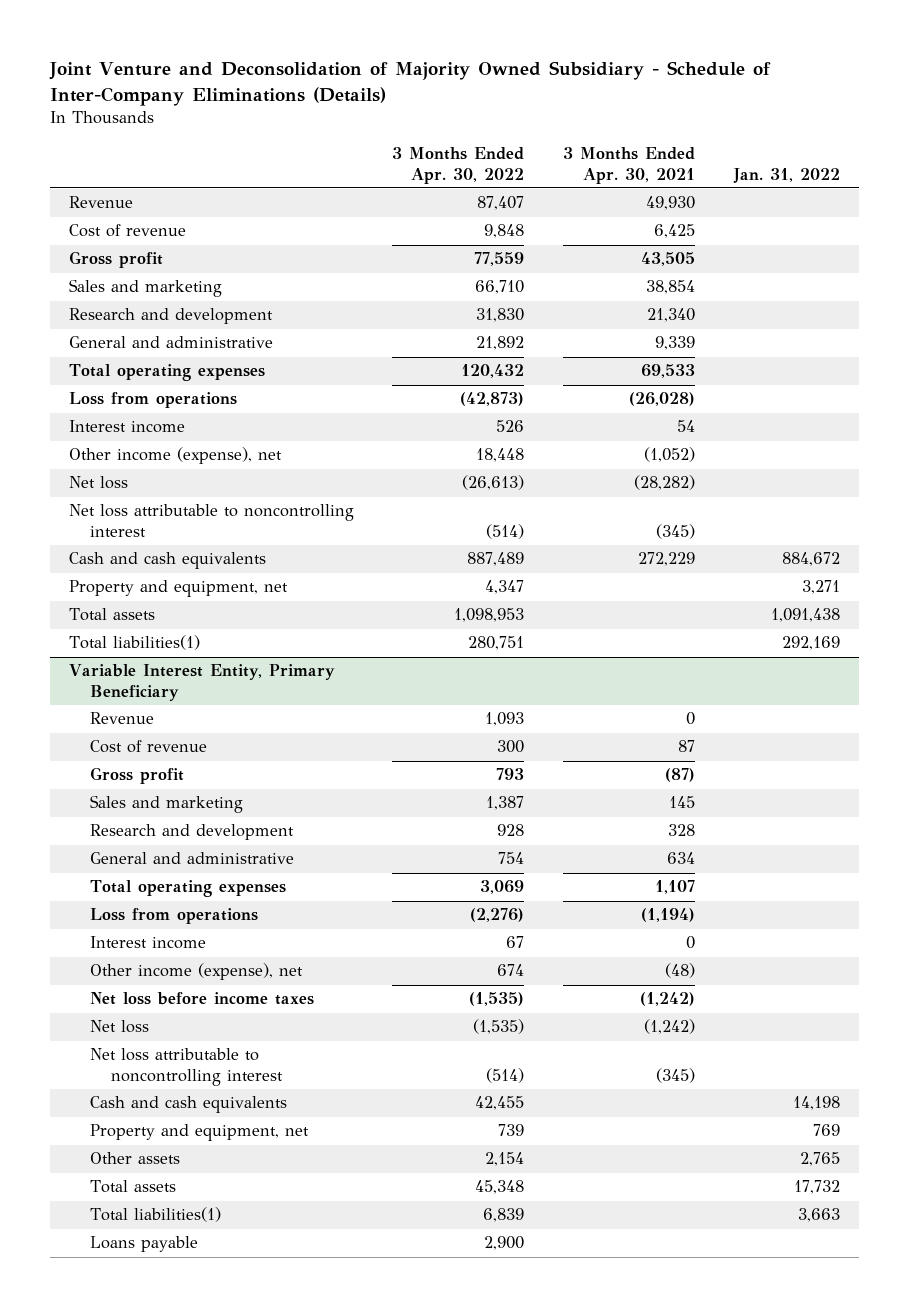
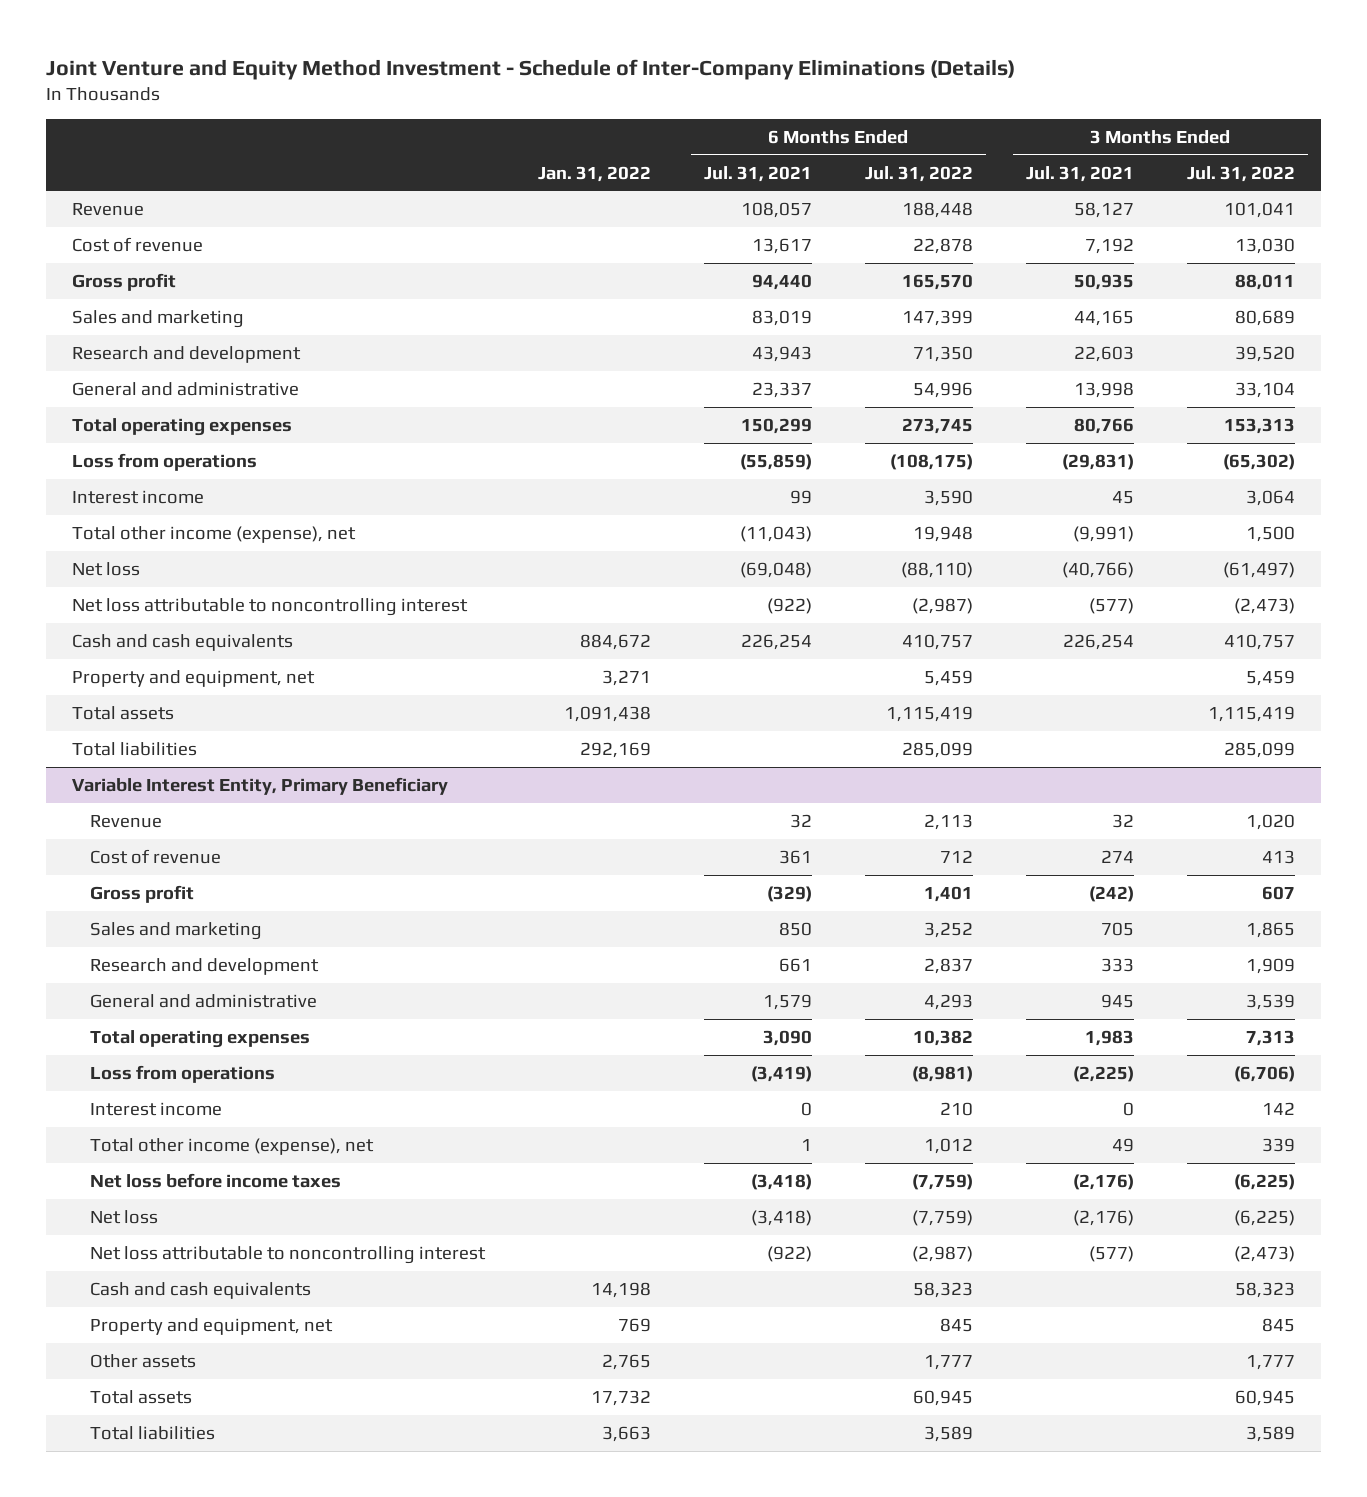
- Joint Venture and Deconsolidation of Majority Owned Subsidiary - Schedule of Inter-Company Eliminations (Details)
+ Joint Venture and Equity Method Investment - Schedule of Inter-Company Eliminations (Details)
- | 3 Months Ended Apr. 30, 2022 | 3 Months Ended Apr. 30, 2021 | Jan. 31, 2022
+ | Jan. 31, 2022 | 6 Months Ended Jul. 31, 2021 | 6 Months Ended Jul. 31, 2022 | 3 Months Ended Jul. 31, 2021 | 3 Months Ended Jul. 31, 2022
- Other income (expense), net | 18,448 | (1,052) |
+ Total other income (expense), net | | (11,043) | 19,948 | (9,991) | 1,500
- Total liabilities(1) | 280,751 | | 292,169
+ Total liabilities | 292,169 | | 285,099 | | 285,099
@ Variable Interest Entity, Primary Beneficiary
- Other income (expense), net | 674 | (48) |
+ Total other income (expense), net | | 1 | 1,012 | 49 | 339
- Total liabilities(1) | 6,839 | | 3,663
- Loans payable | 2,900 | |
+ Total liabilities | 3,663 | | 3,589 | | 3,589

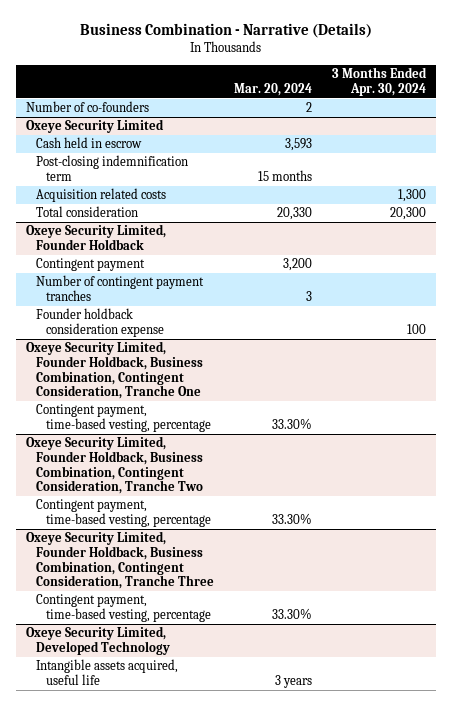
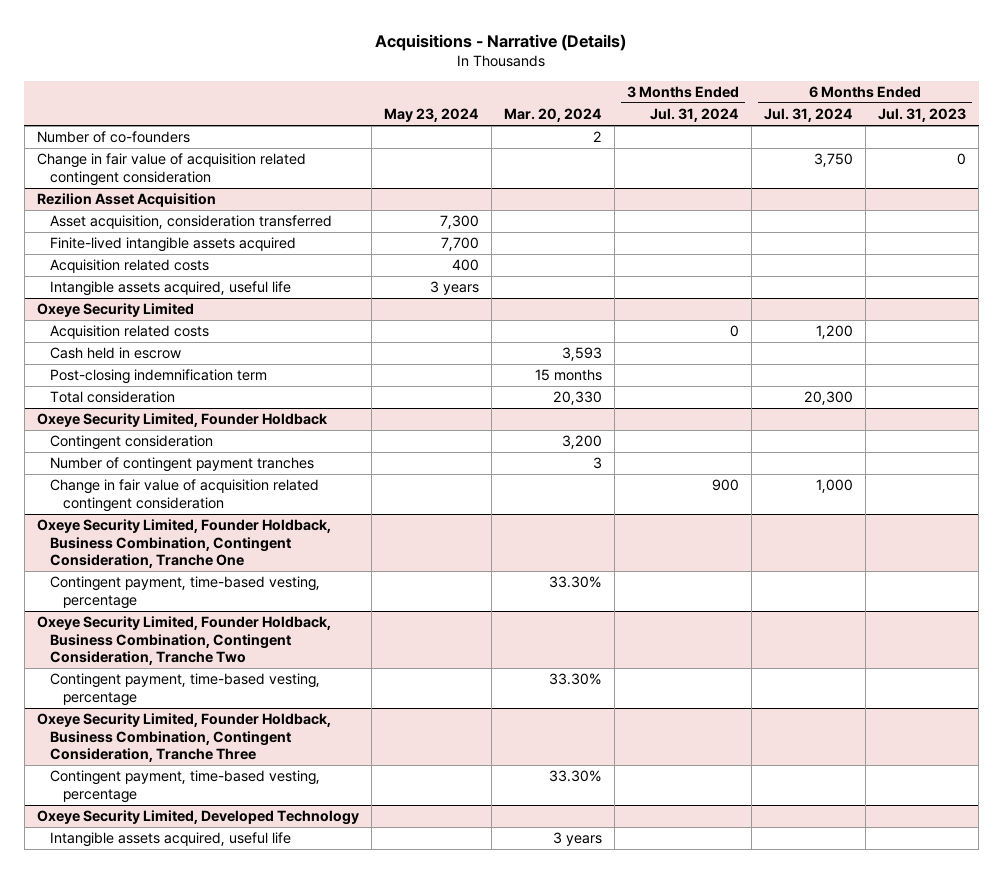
- Business Combination - Narrative (Details)
+ Acquisitions - Narrative (Details)
- | Mar. 20, 2024 | 3 Months Ended Apr. 30, 2024
+ | May 23, 2024 | Mar. 20, 2024 | 3 Months Ended Jul. 31, 2024 | 6 Months Ended Jul. 31, 2024 | 6 Months Ended Jul. 31, 2023
+ Change in fair value of acquisition related contingent consideration | | | | 3,750 | 0
+ Rezilion Asset Acquisition
+ Asset acquisition, consideration transferred | 7,300 | | | |
+ Finite-lived intangible assets acquired | 7,700 | | | |
+ Acquisition related costs | 400 | | | |
+ Intangible assets acquired, useful life | 3 years | | | |
@ Oxeye Security Limited
moved up: Acquisition related costs | | | 0 | 1,200 |
@ Oxeye Security Limited, Founder Holdback
- Contingent payment | 3,200 |
+ Contingent consideration | | 3,200 | | |
- Founder holdback consideration expense | | 100
+ Change in fair value of acquisition related contingent consideration | | | 900 | 1,000 |

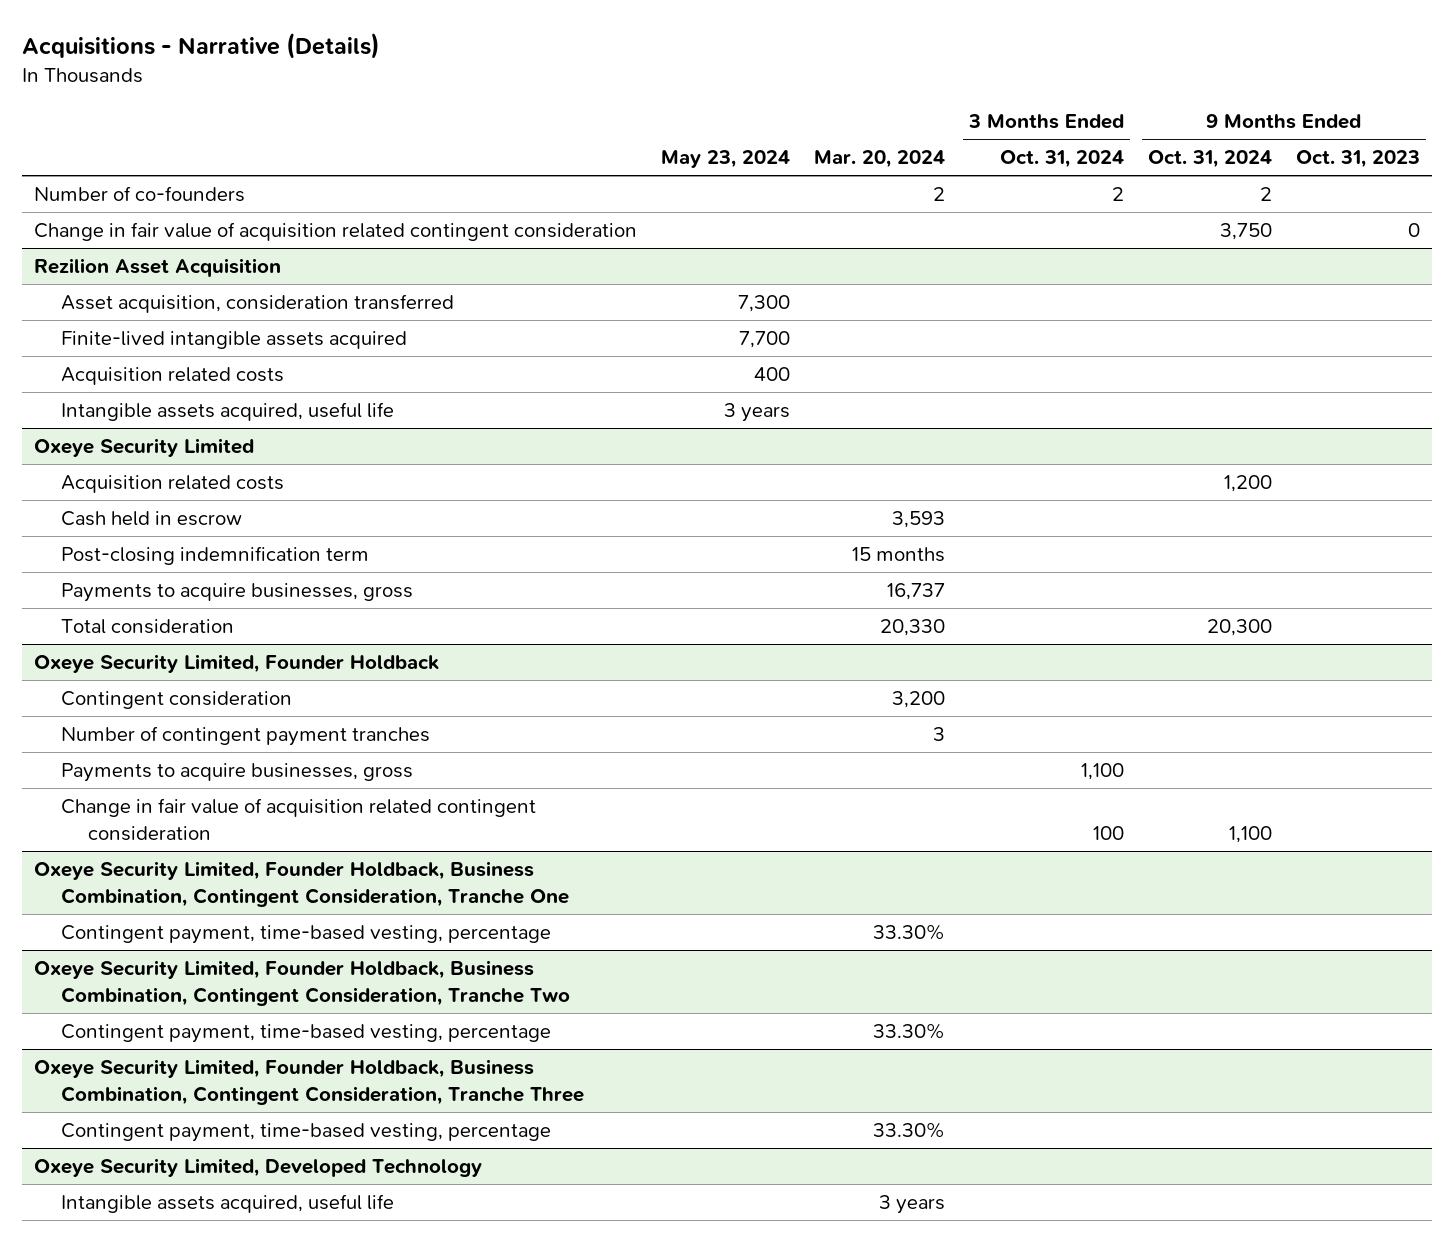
- | May 23, 2024 | Mar. 20, 2024 | 3 Months Ended Jul. 31, 2024 | 6 Months Ended Jul. 31, 2024 | 6 Months Ended Jul. 31, 2023
+ | May 23, 2024 | Mar. 20, 2024 | 3 Months Ended Oct. 31, 2024 | 9 Months Ended Oct. 31, 2024 | 9 Months Ended Oct. 31, 2023
@ Oxeye Security Limited
+ Payments to acquire businesses, gross | | 16,737 | | |
@ Oxeye Security Limited, Founder Holdback
+ Payments to acquire businesses, gross | | | 1,100 | |

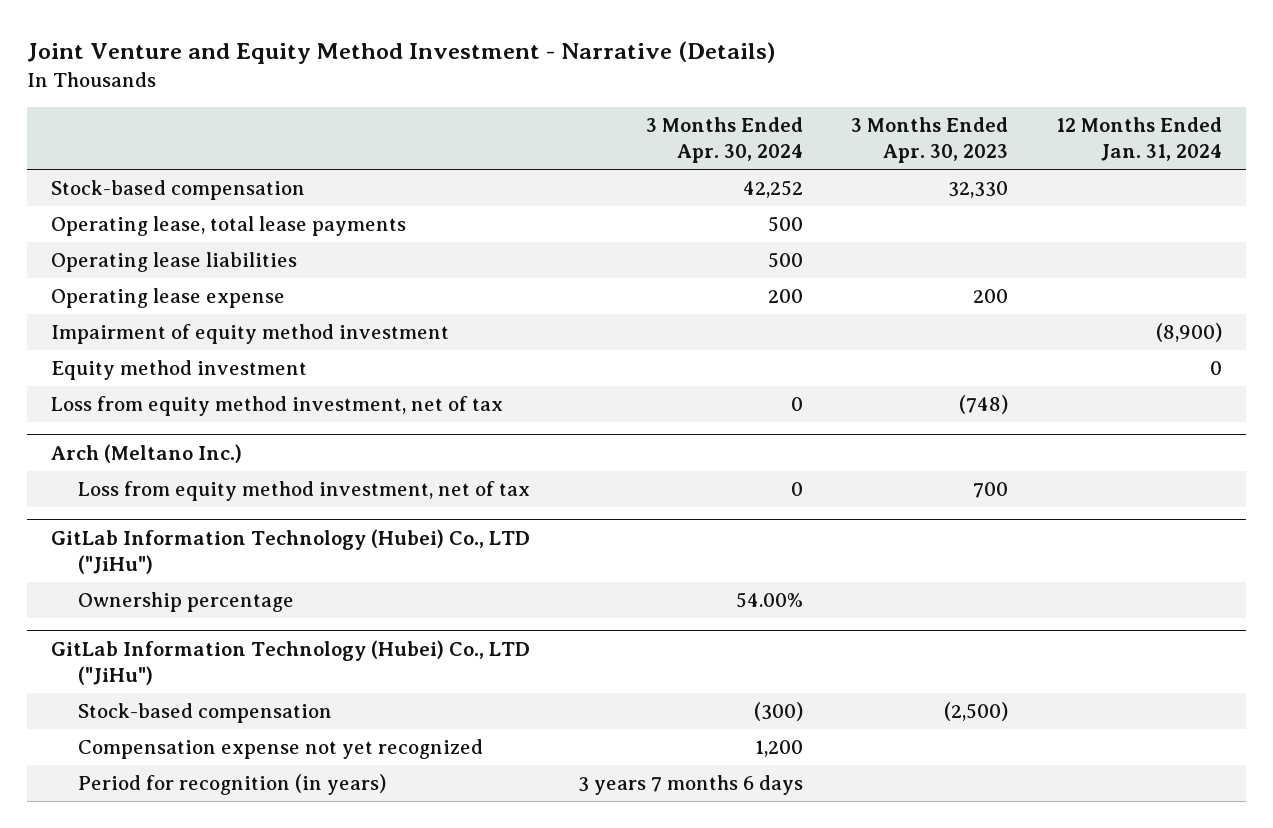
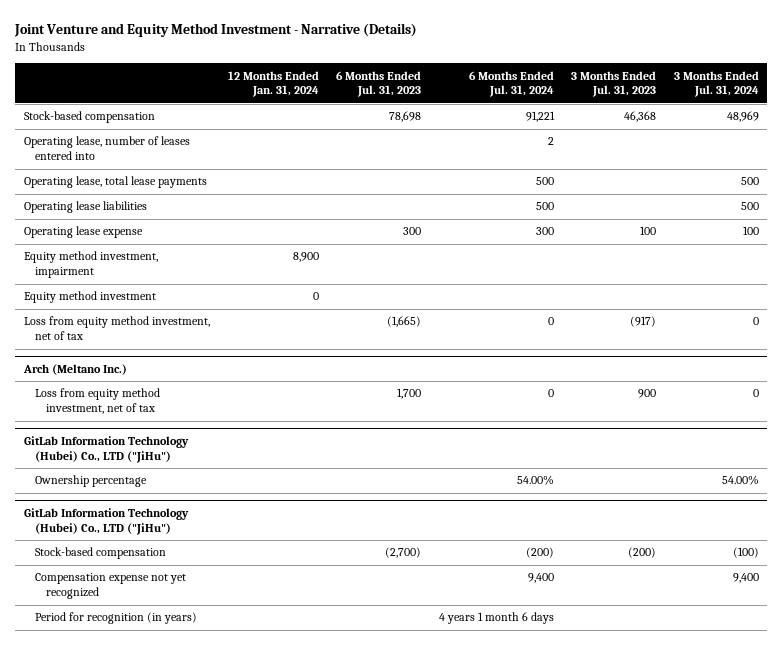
- | 3 Months Ended Apr. 30, 2024 | 3 Months Ended Apr. 30, 2023 | 12 Months Ended Jan. 31, 2024
+ | 12 Months Ended Jan. 31, 2024 | 6 Months Ended Jul. 31, 2023 | 6 Months Ended Jul. 31, 2024 | 3 Months Ended Jul. 31, 2023 | 3 Months Ended Jul. 31, 2024
+ Operating lease, number of leases entered into | | | 2 | |
- Impairment of equity method investment | | | (8,900)
+ Equity method investment, impairment | 8,900 | | | |

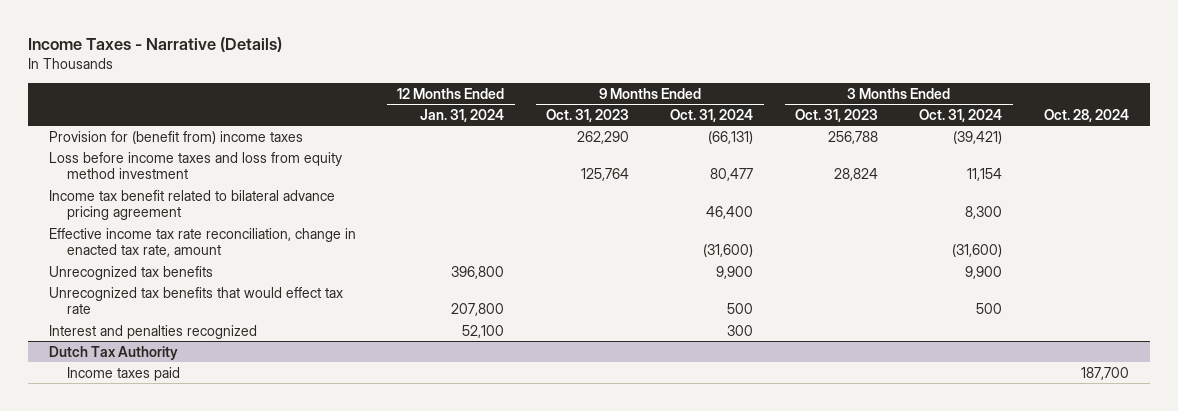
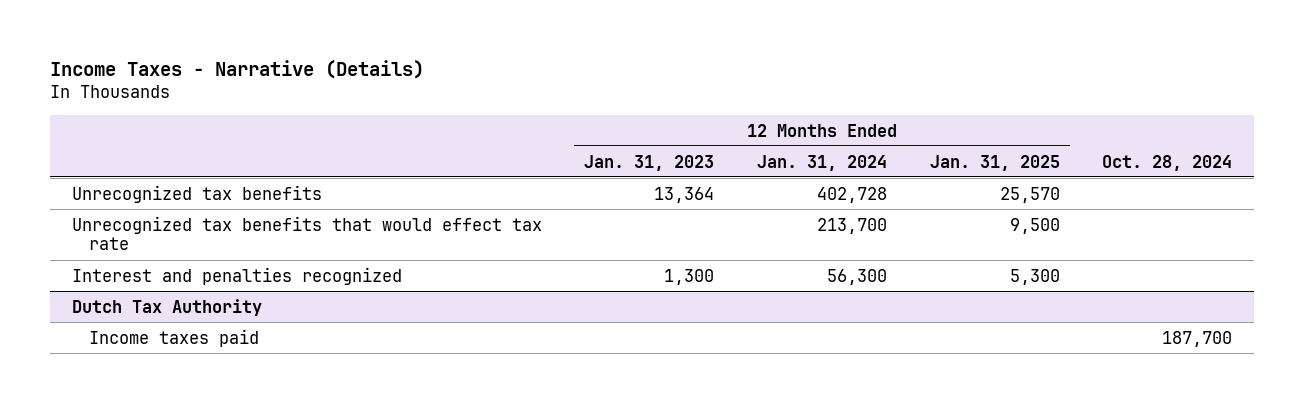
- | 12 Months Ended Jan. 31, 2024 | 9 Months Ended Oct. 31, 2023 | 9 Months Ended Oct. 31, 2024 | 3 Months Ended Oct. 31, 2023 | 3 Months Ended Oct. 31, 2024 | Oct. 28, 2024
+ | 12 Months Ended Jan. 31, 2023 | 12 Months Ended Jan. 31, 2024 | 12 Months Ended Jan. 31, 2025 | Oct. 28, 2024
- Provision for (benefit from) income taxes | | 262,290 | (66,131) | 256,788 | (39,421) |
- Loss before income taxes and loss from equity method investment | | 125,764 | 80,477 | 28,824 | 11,154 |
- Income tax benefit related to bilateral advance pricing agreement | | | 46,400 | | 8,300 |
- Effective income tax rate reconciliation, change in enacted tax rate, amount | | | (31,600) | | (31,600) |
- Unrecognized tax benefits | 396,800 | | 9,900 | | 9,900 |
- Unrecognized tax benefits that would effect tax rate | 207,800 | | 500 | | 500 |
- Interest and penalties recognized | 52,100 | | 300 | | |
+ Unrecognized tax benefits | 13,364 | 402,728 | 25,570 |
+ Unrecognized tax benefits that would effect tax rate | | 213,700 | 9,500 |
+ Interest and penalties recognized | 1,300 | 56,300 | 5,300 |

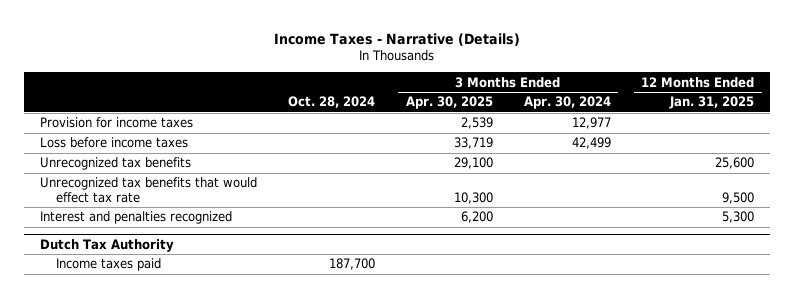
- | 12 Months Ended Jan. 31, 2023 | 12 Months Ended Jan. 31, 2024 | 12 Months Ended Jan. 31, 2025 | Oct. 28, 2024
+ | Oct. 28, 2024 | 3 Months Ended Apr. 30, 2025 | 3 Months Ended Apr. 30, 2024 | 12 Months Ended Jan. 31, 2025
- Unrecognized tax benefits | 13,364 | 402,728 | 25,570 |
+ Provision for income taxes | | 2,539 | 12,977 |
+ Loss before income taxes | | 33,719 | 42,499 |
+ Unrecognized tax benefits | | 29,100 | | 25,600

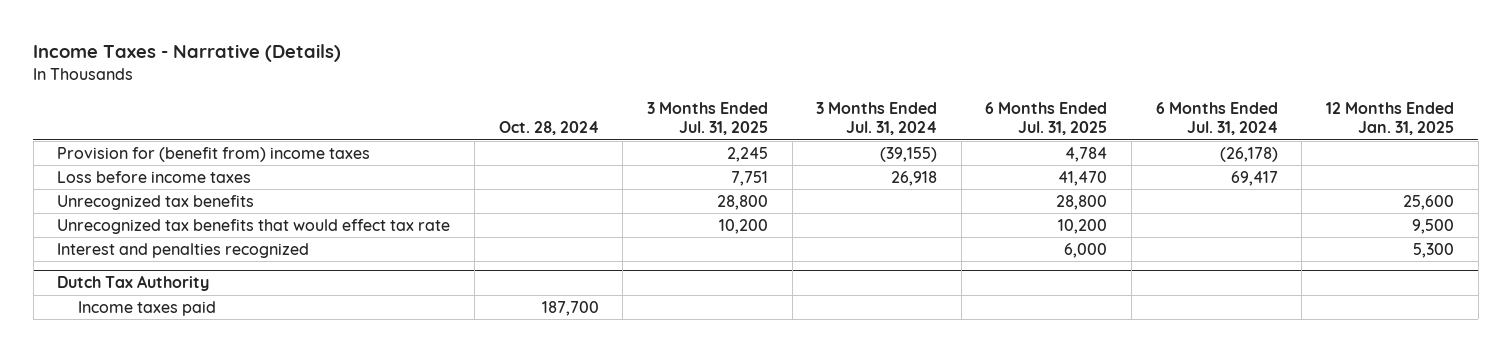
- | Oct. 28, 2024 | 3 Months Ended Apr. 30, 2025 | 3 Months Ended Apr. 30, 2024 | 12 Months Ended Jan. 31, 2025
+ | Oct. 28, 2024 | 3 Months Ended Jul. 31, 2025 | 3 Months Ended Jul. 31, 2024 | 6 Months Ended Jul. 31, 2025 | 6 Months Ended Jul. 31, 2024 | 12 Months Ended Jan. 31, 2025
- Provision for income taxes | | 2,539 | 12,977 |
+ Provision for (benefit from) income taxes | | 2,245 | (39,155) | 4,784 | (26,178) |

